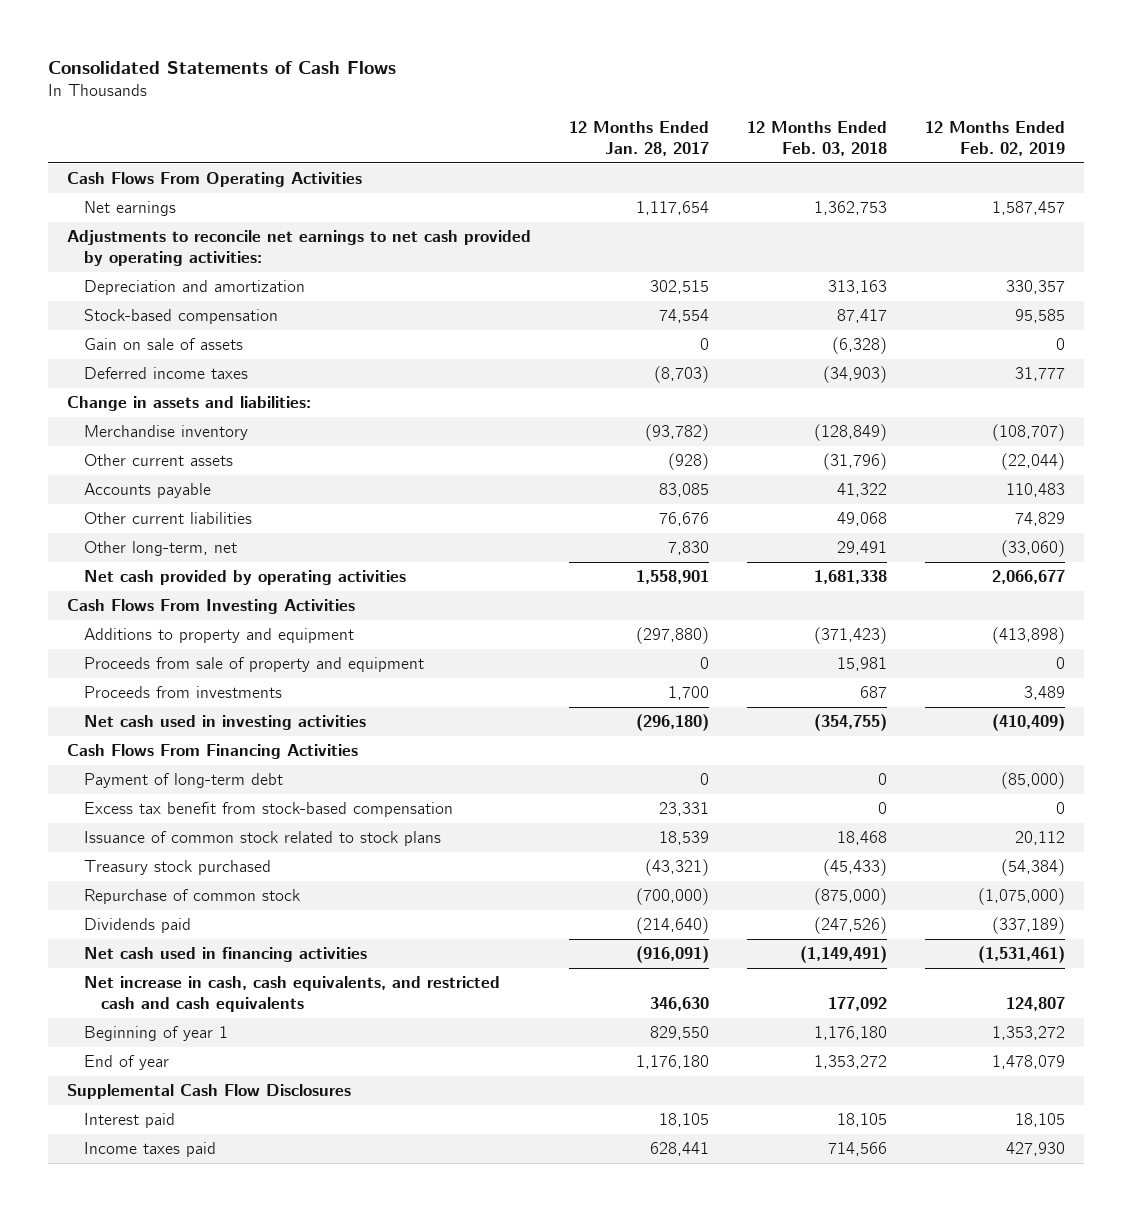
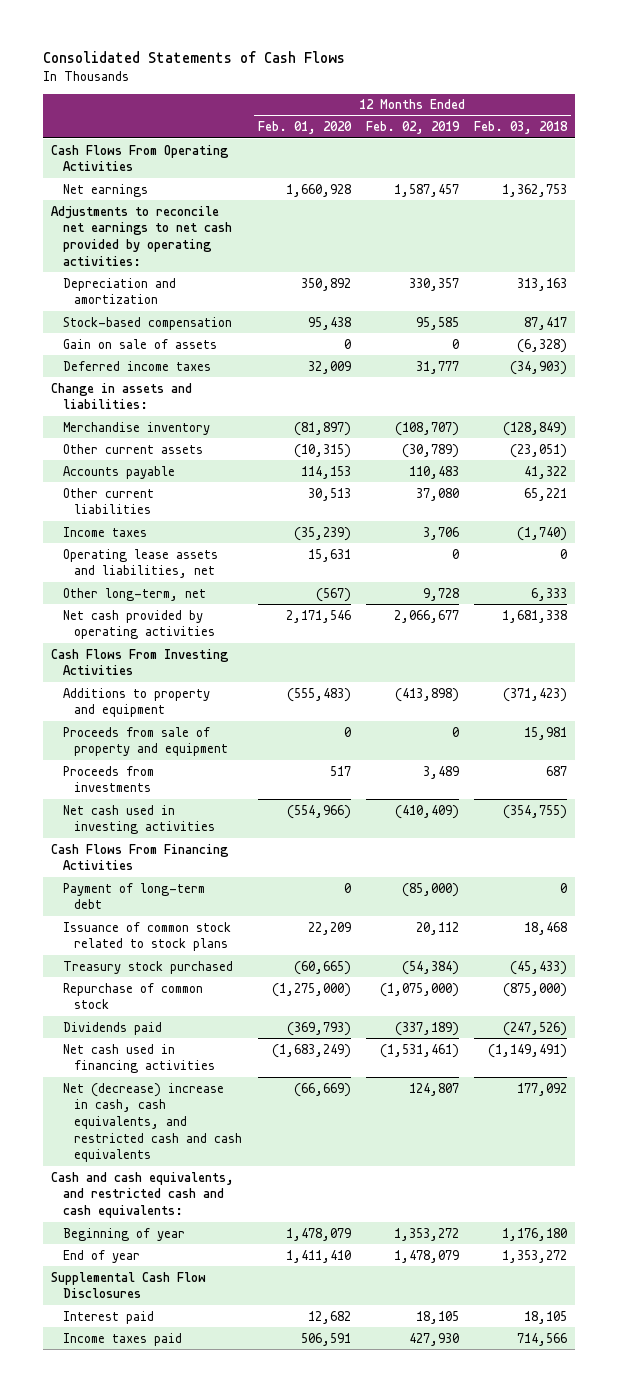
- | 12 Months Ended Jan. 28, 2017 | 12 Months Ended Feb. 03, 2018 | 12 Months Ended Feb. 02, 2019
+ | 12 Months Ended Feb. 01, 2020 | 12 Months Ended Feb. 02, 2019 | 12 Months Ended Feb. 03, 2018
- Other current assets | (928) | (31,796) | (22,044)
+ Other current assets | (10,315) | (30,789) | (23,051)
- Other current liabilities | 76,676 | 49,068 | 74,829
- Other long-term, net | 7,830 | 29,491 | (33,060)
+ Other current liabilities | 30,513 | 37,080 | 65,221
+ Income taxes | (35,239) | 3,706 | (1,740)
+ Operating lease assets and liabilities, net | 15,631 | 0 | 0
+ Other long-term, net | (567) | 9,728 | 6,333
- Excess tax benefit from stock-based compensation | 23,331 | 0 | 0
- Net increase in cash, cash equivalents, and restricted cash and cash equivalents | 346,630 | 177,092 | 124,807
- Beginning of year 1 | 829,550 | 1,176,180 | 1,353,272
+ Net (decrease) increase in cash, cash equivalents, and restricted cash and cash equivalents | (66,669) | 124,807 | 177,092
+ Cash and cash equivalents, and restricted cash and cash equivalents:
+ Beginning of year | 1,478,079 | 1,353,272 | 1,176,180

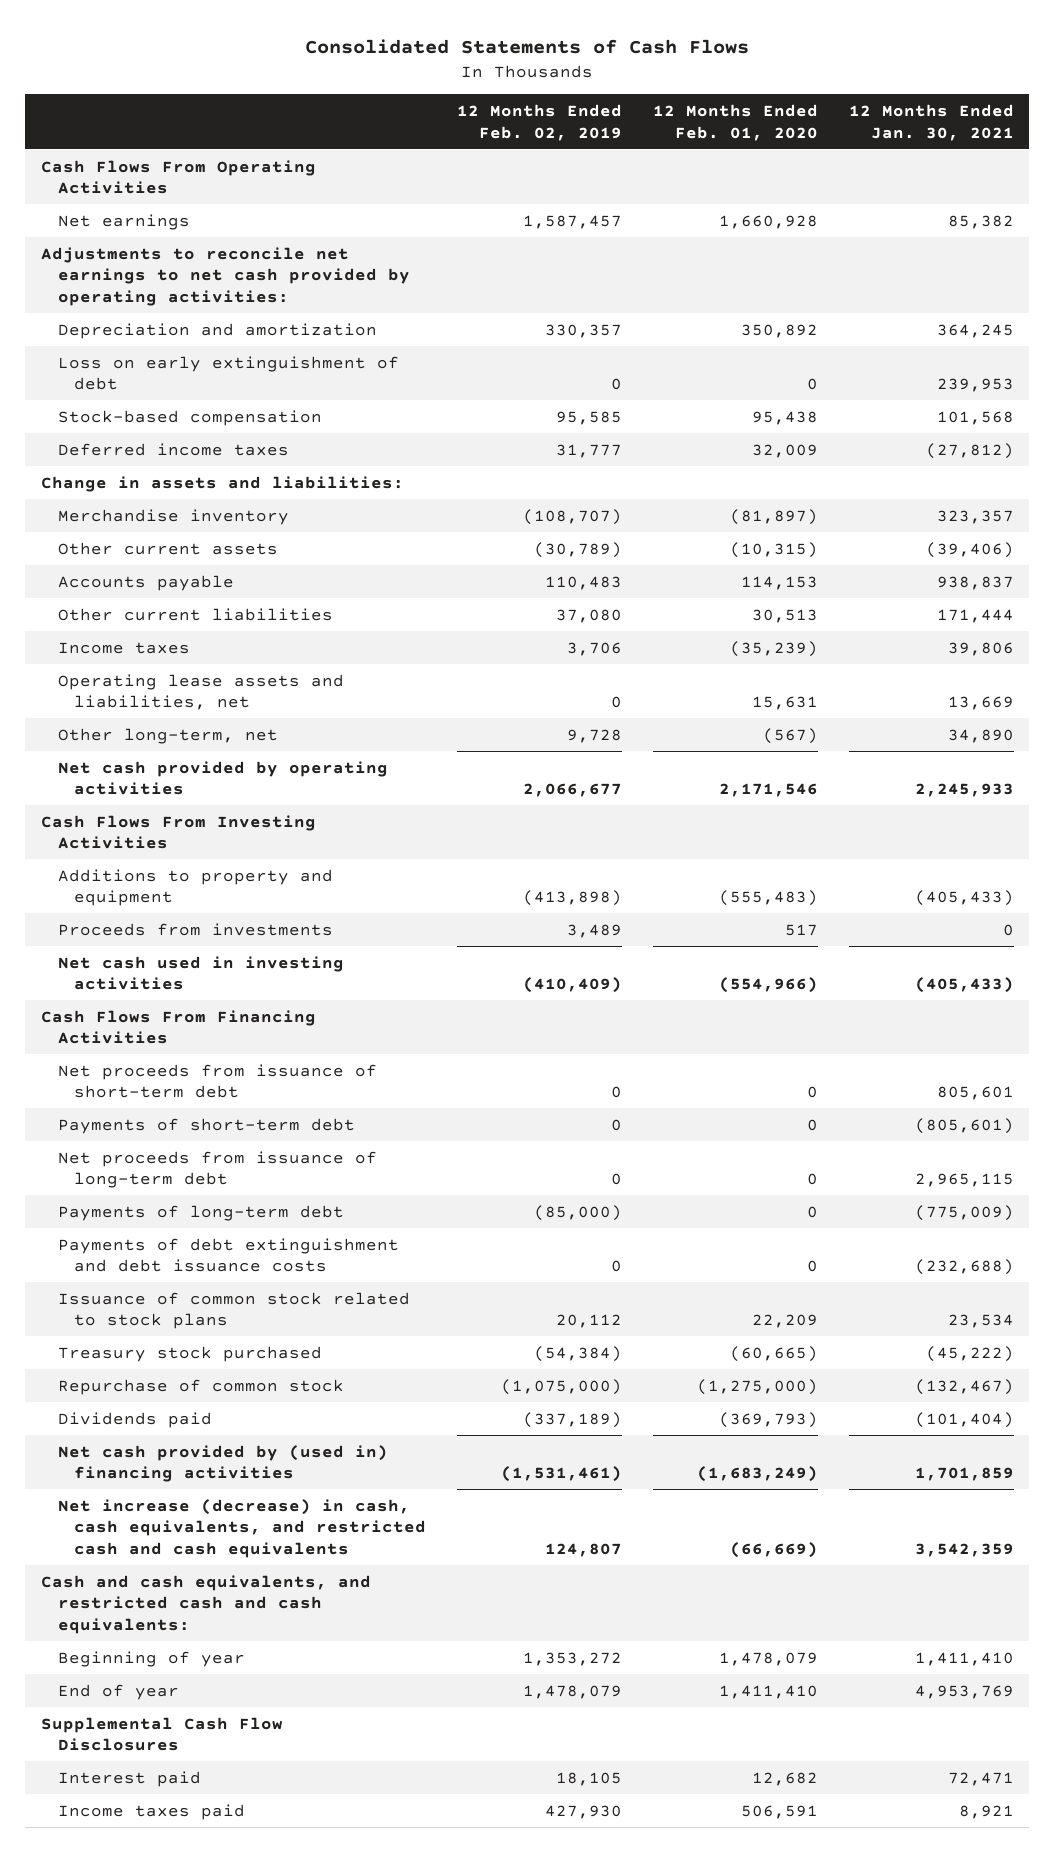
- | 12 Months Ended Feb. 01, 2020 | 12 Months Ended Feb. 02, 2019 | 12 Months Ended Feb. 03, 2018
+ | 12 Months Ended Feb. 02, 2019 | 12 Months Ended Feb. 01, 2020 | 12 Months Ended Jan. 30, 2021
+ Loss on early extinguishment of debt | 0 | 0 | 239,953
- Gain on sale of assets | 0 | 0 | (6,328)
- Proceeds from sale of property and equipment | 0 | 0 | 15,981
- Payment of long-term debt | 0 | (85,000) | 0
+ Net proceeds from issuance of short-term debt | 0 | 0 | 805,601
+ Payments of short-term debt | 0 | 0 | (805,601)
+ Net proceeds from issuance of long-term debt | 0 | 0 | 2,965,115
+ Payments of long-term debt | (85,000) | 0 | (775,009)
+ Payments of debt extinguishment and debt issuance costs | 0 | 0 | (232,688)
- Net cash used in financing activities | (1,683,249) | (1,531,461) | (1,149,491)
- Net (decrease) increase in cash, cash equivalents, and restricted cash and cash equivalents | (66,669) | 124,807 | 177,092
+ Net cash provided by (used in) financing activities | (1,531,461) | (1,683,249) | 1,701,859
+ Net increase (decrease) in cash, cash equivalents, and restricted cash and cash equivalents | 124,807 | (66,669) | 3,542,359

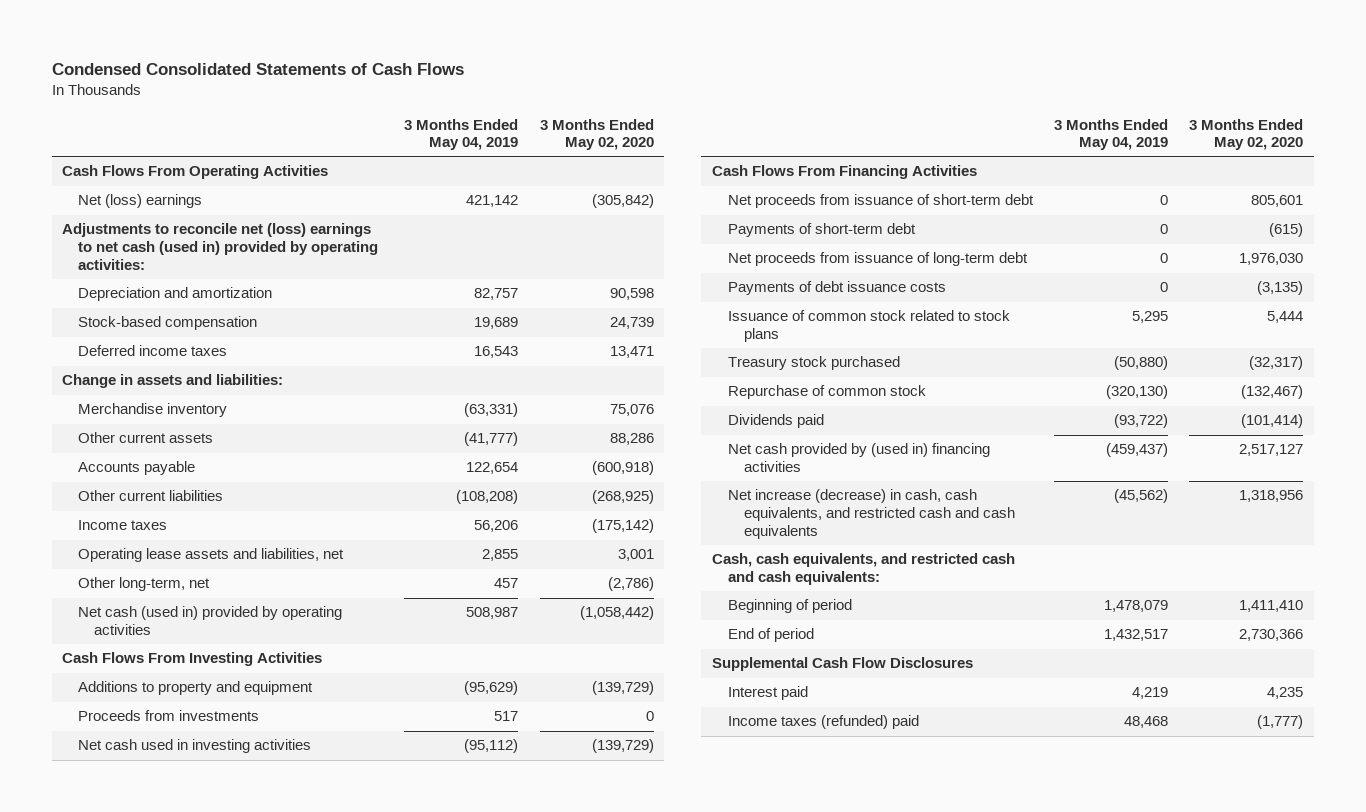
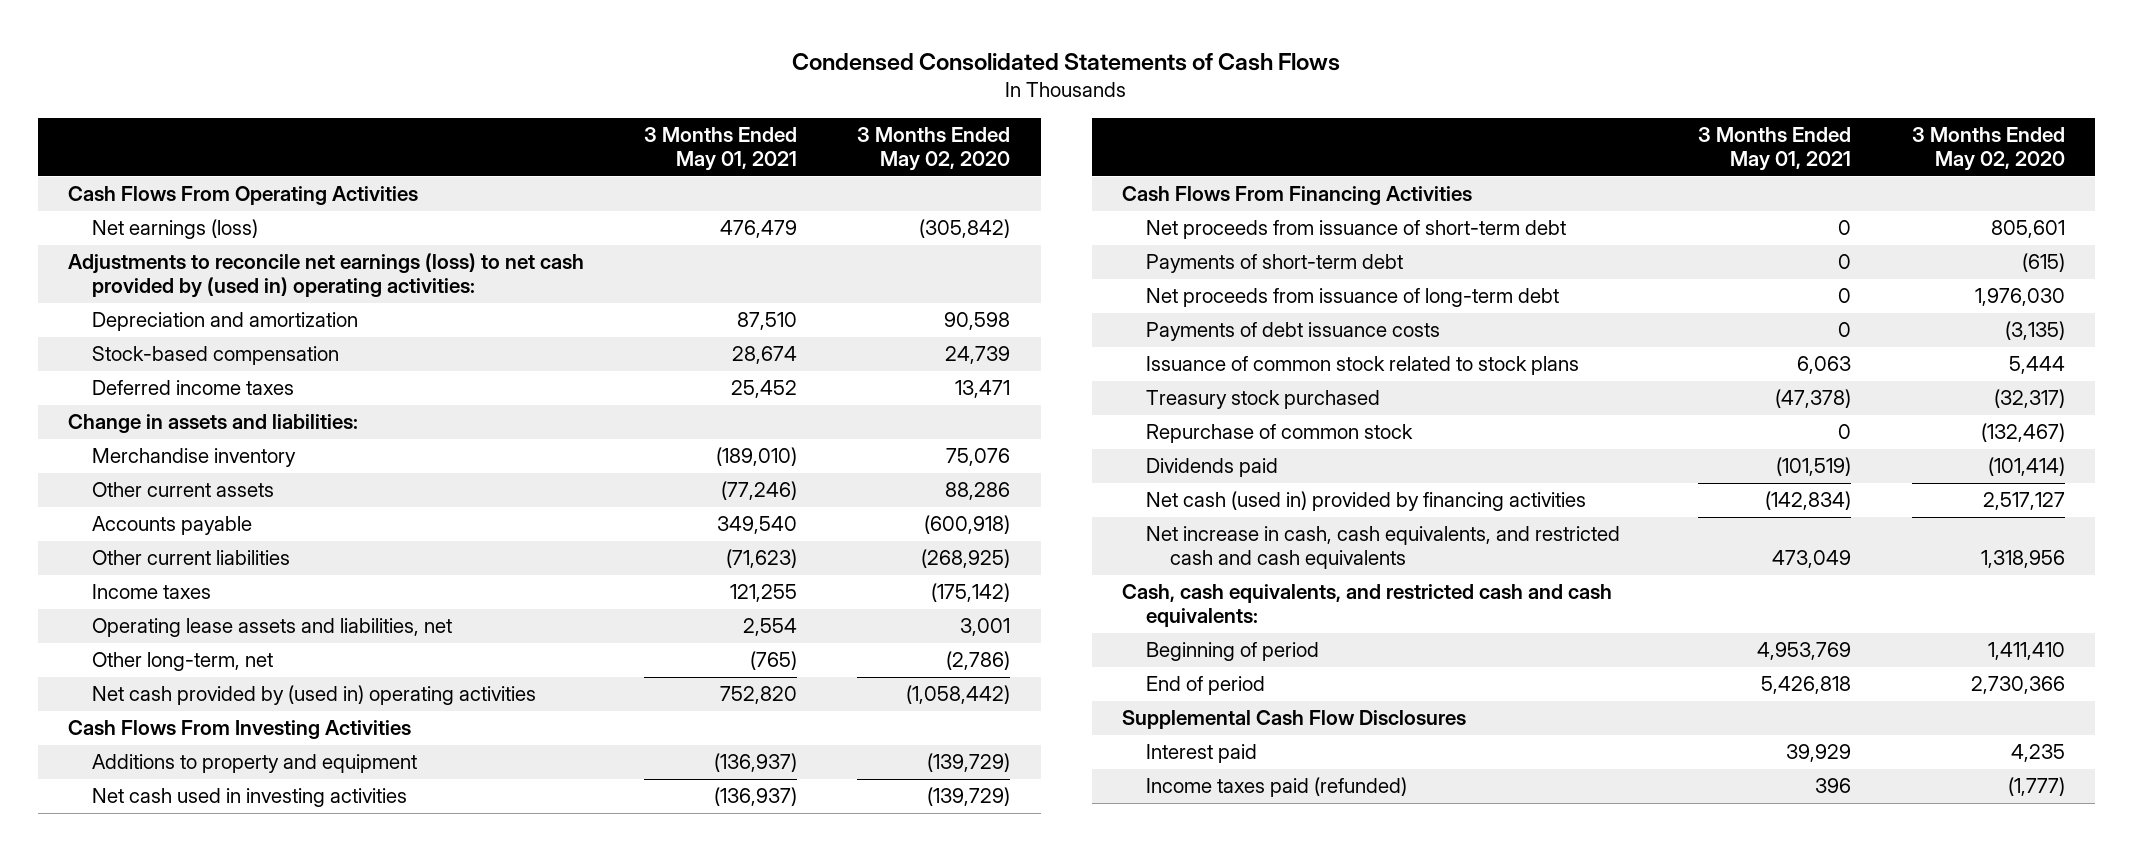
- | 3 Months Ended May 04, 2019 | 3 Months Ended May 02, 2020
+ | 3 Months Ended May 01, 2021 | 3 Months Ended May 02, 2020
- Net (loss) earnings | 421,142 | (305,842)
- Adjustments to reconcile net (loss) earnings to net cash (used in) provided by operating activities:
+ Net earnings (loss) | 476,479 | (305,842)
+ Adjustments to reconcile net earnings (loss) to net cash provided by (used in) operating activities:
- Net cash (used in) provided by operating activities | 508,987 | (1,058,442)
+ Net cash provided by (used in) operating activities | 752,820 | (1,058,442)
- Proceeds from investments | 517 | 0
- Net cash provided by (used in) financing activities | (459,437) | 2,517,127
- Net increase (decrease) in cash, cash equivalents, and restricted cash and cash equivalents | (45,562) | 1,318,956
+ Net cash (used in) provided by financing activities | (142,834) | 2,517,127
+ Net increase in cash, cash equivalents, and restricted cash and cash equivalents | 473,049 | 1,318,956
- Income taxes (refunded) paid | 48,468 | (1,777)
+ Income taxes paid (refunded) | 396 | (1,777)

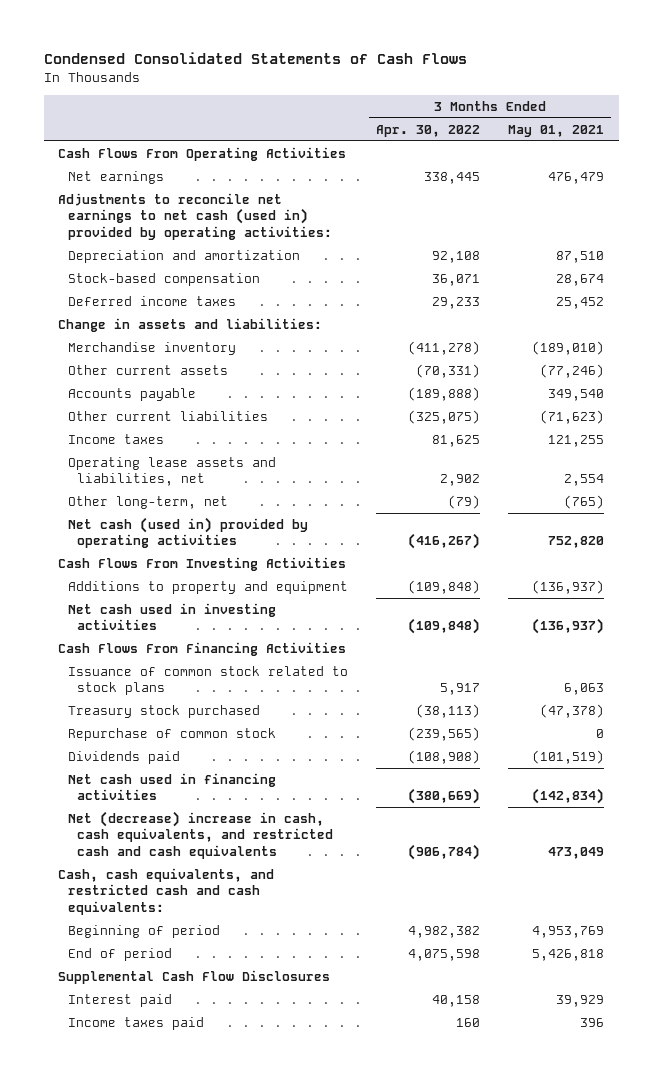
- | 3 Months Ended May 01, 2021 | 3 Months Ended May 02, 2020
+ | 3 Months Ended Apr. 30, 2022 | 3 Months Ended May 01, 2021
- Net earnings (loss) | 476,479 | (305,842)
- Adjustments to reconcile net earnings (loss) to net cash provided by (used in) operating activities:
+ Net earnings | 338,445 | 476,479
+ Adjustments to reconcile net earnings to net cash (used in) provided by operating activities:
- Net cash provided by (used in) operating activities | 752,820 | (1,058,442)
+ Net cash (used in) provided by operating activities | (416,267) | 752,820
- Net proceeds from issuance of short-term debt | 0 | 805,601
- Payments of short-term debt | 0 | (615)
- Net proceeds from issuance of long-term debt | 0 | 1,976,030
- Payments of debt issuance costs | 0 | (3,135)
- Net cash (used in) provided by financing activities | (142,834) | 2,517,127
- Net increase in cash, cash equivalents, and restricted cash and cash equivalents | 473,049 | 1,318,956
+ Net cash used in financing activities | (380,669) | (142,834)
+ Net (decrease) increase in cash, cash equivalents, and restricted cash and cash equivalents | (906,784) | 473,049
- Income taxes paid (refunded) | 396 | (1,777)
+ Income taxes paid | 160 | 396

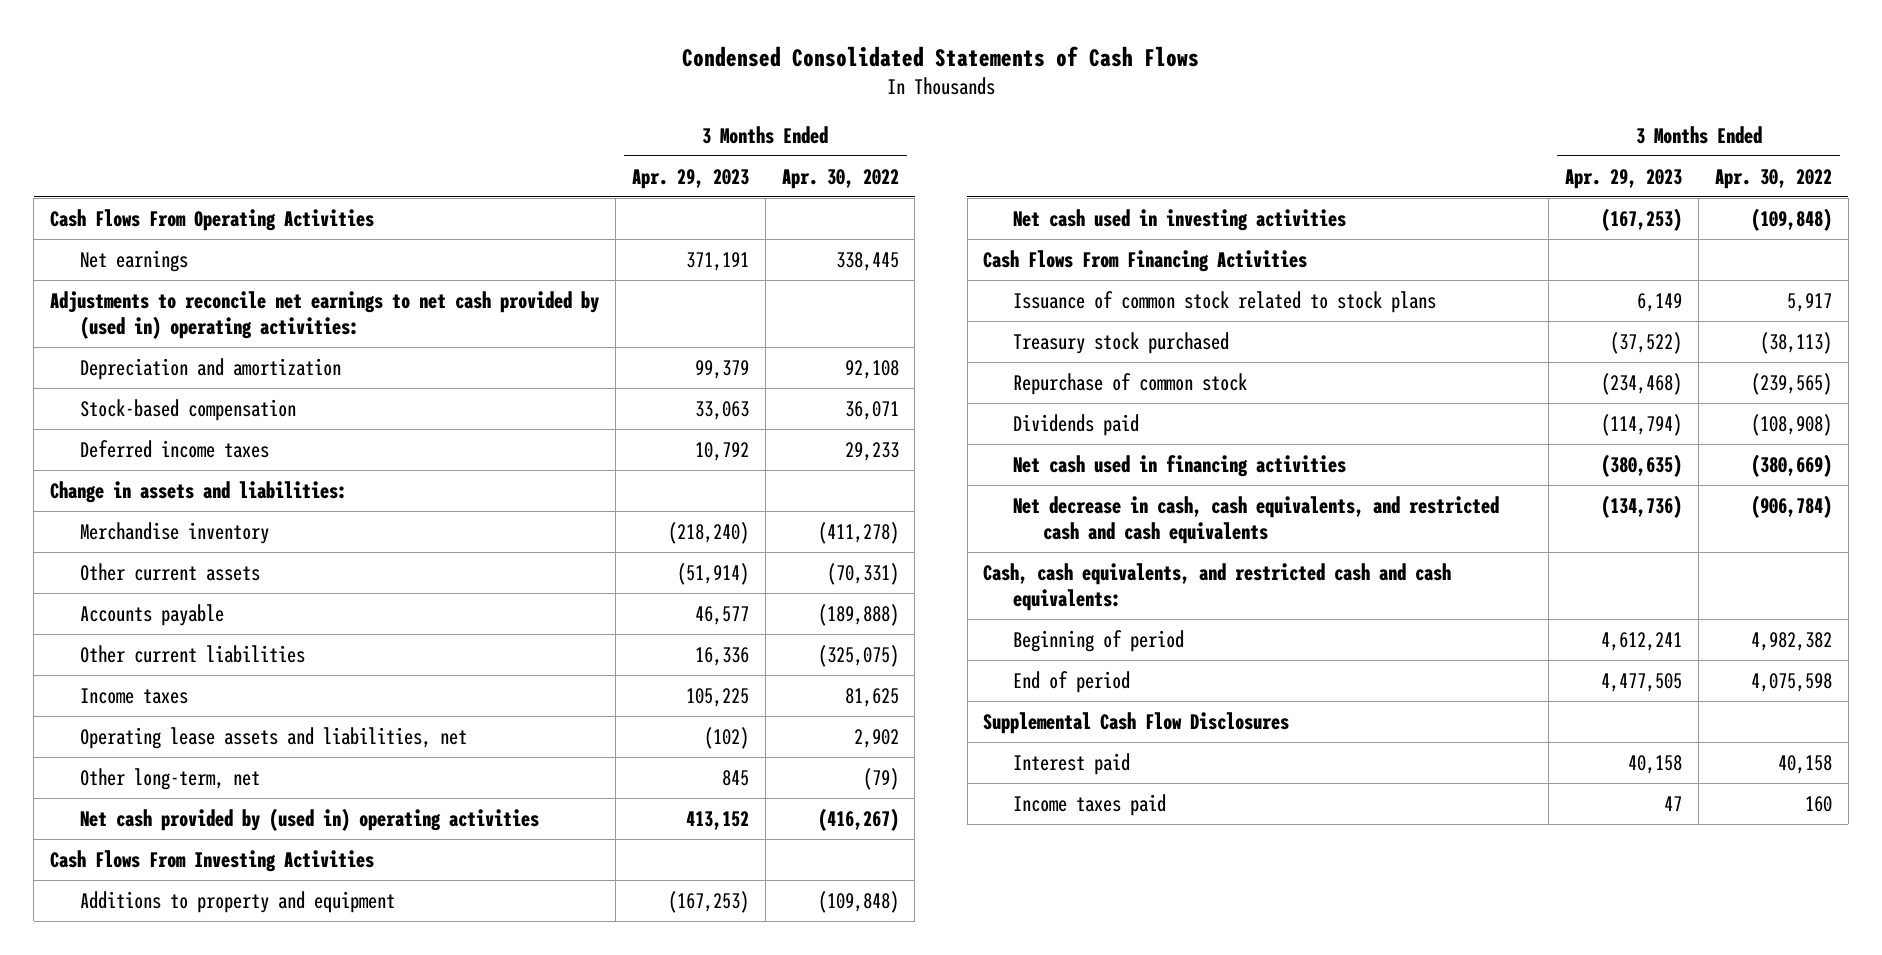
- | 3 Months Ended Apr. 30, 2022 | 3 Months Ended May 01, 2021
+ | 3 Months Ended Apr. 29, 2023 | 3 Months Ended Apr. 30, 2022
- Adjustments to reconcile net earnings to net cash (used in) provided by operating activities:
+ Adjustments to reconcile net earnings to net cash provided by (used in) operating activities:
- Net cash (used in) provided by operating activities | (416,267) | 752,820
+ Net cash provided by (used in) operating activities | 413,152 | (416,267)
- Net (decrease) increase in cash, cash equivalents, and restricted cash and cash equivalents | (906,784) | 473,049
+ Net decrease in cash, cash equivalents, and restricted cash and cash equivalents | (134,736) | (906,784)

